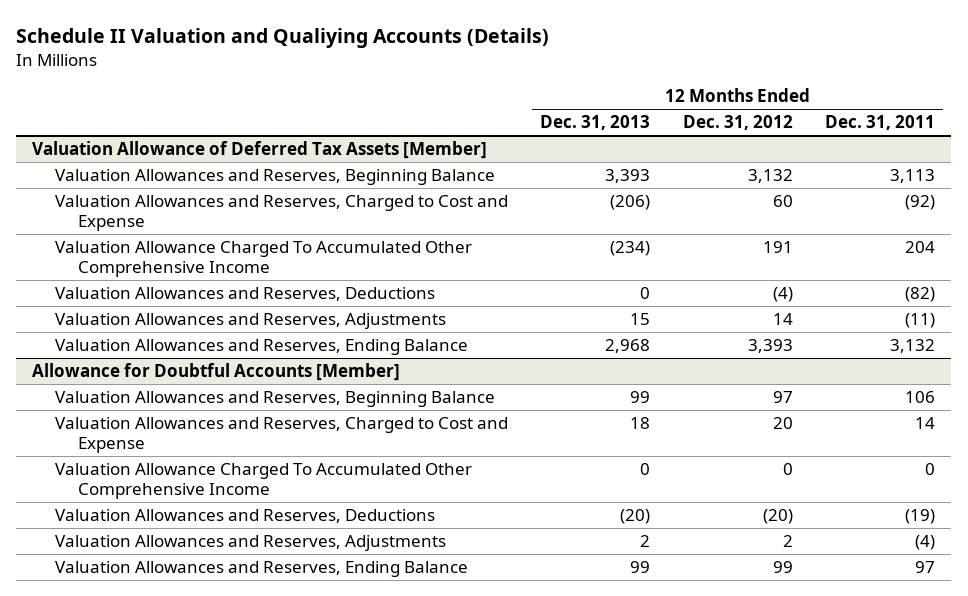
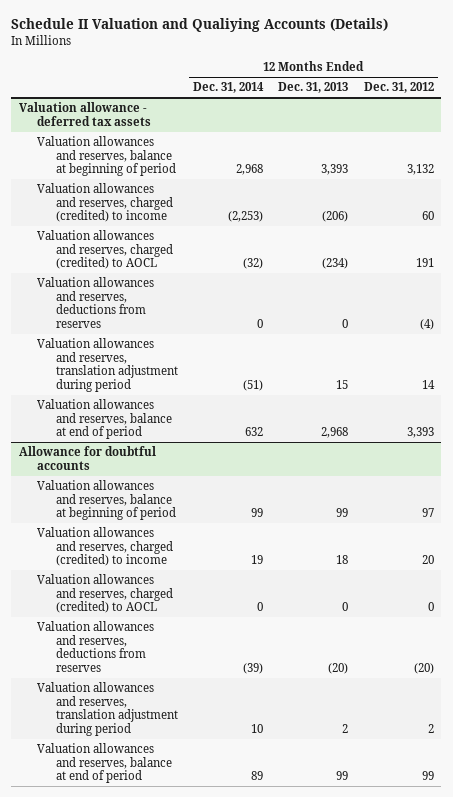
- | 12 Months Ended Dec. 31, 2013 | 12 Months Ended Dec. 31, 2012 | 12 Months Ended Dec. 31, 2011
+ | 12 Months Ended Dec. 31, 2014 | 12 Months Ended Dec. 31, 2013 | 12 Months Ended Dec. 31, 2012
- Valuation Allowance of Deferred Tax Assets [Member]
- Valuation Allowances and Reserves, Beginning Balance | 3,393 | 3,132 | 3,113
- Valuation Allowances and Reserves, Charged to Cost and Expense | (206) | 60 | (92)
- Valuation Allowance Charged To Accumulated Other Comprehensive Income | (234) | 191 | 204
- Valuation Allowances and Reserves, Deductions | 0 | (4) | (82)
- Valuation Allowances and Reserves, Adjustments | 15 | 14 | (11)
- Valuation Allowances and Reserves, Ending Balance | 2,968 | 3,393 | 3,132
- Allowance for Doubtful Accounts [Member]
- Valuation Allowances and Reserves, Beginning Balance | 99 | 97 | 106
- Valuation Allowances and Reserves, Charged to Cost and Expense | 18 | 20 | 14
- Valuation Allowance Charged To Accumulated Other Comprehensive Income | 0 | 0 | 0
- Valuation Allowances and Reserves, Deductions | (20) | (20) | (19)
- Valuation Allowances and Reserves, Adjustments | 2 | 2 | (4)
- Valuation Allowances and Reserves, Ending Balance | 99 | 99 | 97
+ Valuation allowance - deferred tax assets
+ Valuation allowances and reserves, balance at beginning of period | 2,968 | 3,393 | 3,132
+ Valuation allowances and reserves, charged (credited) to income | (2,253) | (206) | 60
+ Valuation allowances and reserves, charged (credited) to AOCL | (32) | (234) | 191
+ Valuation allowances and reserves, deductions from reserves | 0 | 0 | (4)
+ Valuation allowances and reserves, translation adjustment during period | (51) | 15 | 14
+ Valuation allowances and reserves, balance at end of period | 632 | 2,968 | 3,393
+ Allowance for doubtful accounts
+ Valuation allowances and reserves, balance at beginning of period | 99 | 99 | 97
+ Valuation allowances and reserves, charged (credited) to income | 19 | 18 | 20
+ Valuation allowances and reserves, charged (credited) to AOCL | 0 | 0 | 0
+ Valuation allowances and reserves, deductions from reserves | (39) | (20) | (20)
+ Valuation allowances and reserves, translation adjustment during period | 10 | 2 | 2
+ Valuation allowances and reserves, balance at end of period | 89 | 99 | 99

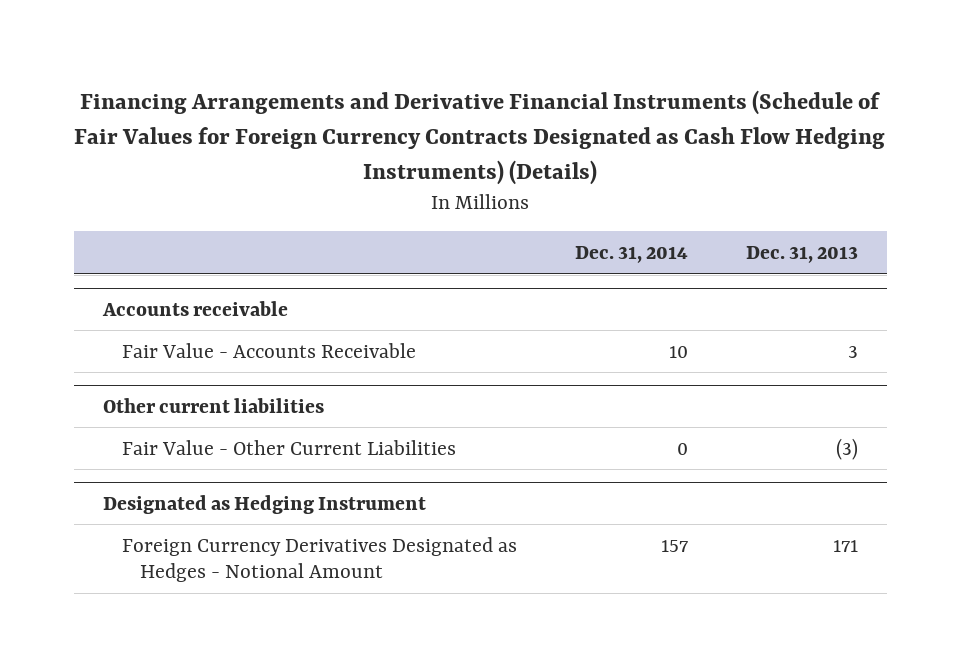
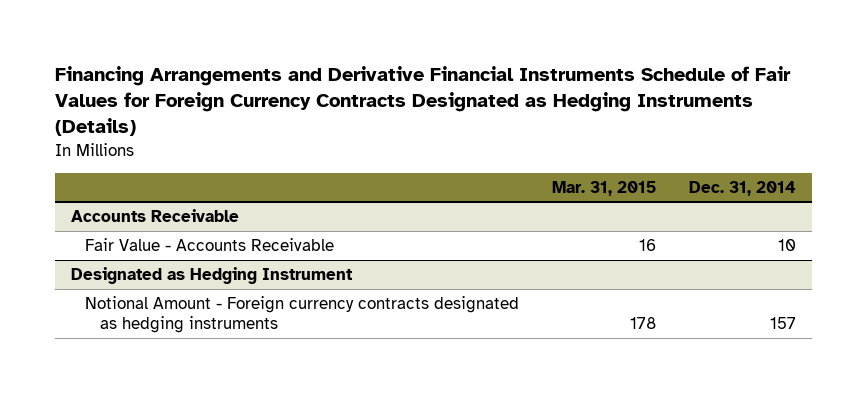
- Financing Arrangements and Derivative Financial Instruments (Schedule of Fair Values for Foreign Currency Contracts Designated as Cash Flow Hedging Instruments) (Details)
+ Financing Arrangements and Derivative Financial Instruments Schedule of Fair Values for Foreign Currency Contracts Designated as Hedging Instruments (Details)
- | Dec. 31, 2014 | Dec. 31, 2013
+ | Mar. 31, 2015 | Dec. 31, 2014
- Accounts receivable
+ Accounts Receivable
- Other current liabilities
- Fair Value - Other Current Liabilities | 0 | (3)
@ Designated as Hedging Instrument
- Foreign Currency Derivatives Designated as Hedges - Notional Amount | 157 | 171
+ Notional Amount - Foreign currency contracts designated as hedging instruments | 178 | 157

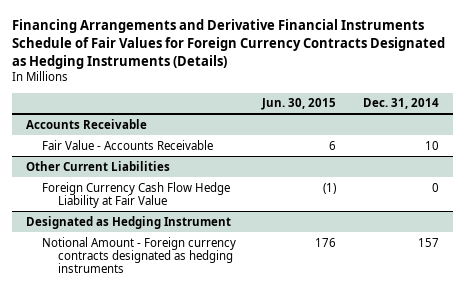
- | Mar. 31, 2015 | Dec. 31, 2014
+ | Jun. 30, 2015 | Dec. 31, 2014
+ Other Current Liabilities
+ Foreign Currency Cash Flow Hedge Liability at Fair Value | (1) | 0

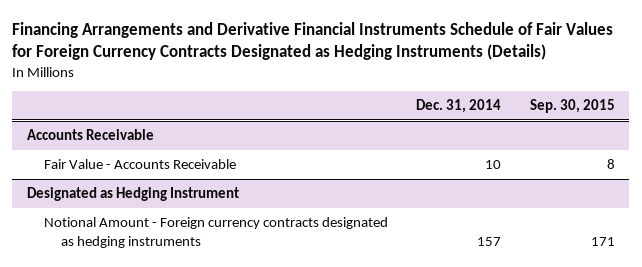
- | Jun. 30, 2015 | Dec. 31, 2014
+ | Dec. 31, 2014 | Sep. 30, 2015
- Other Current Liabilities
- Foreign Currency Cash Flow Hedge Liability at Fair Value | (1) | 0

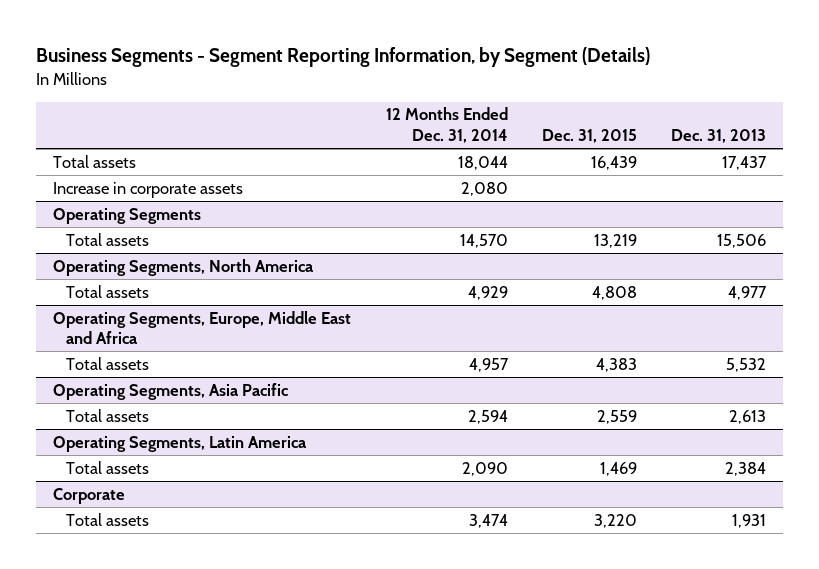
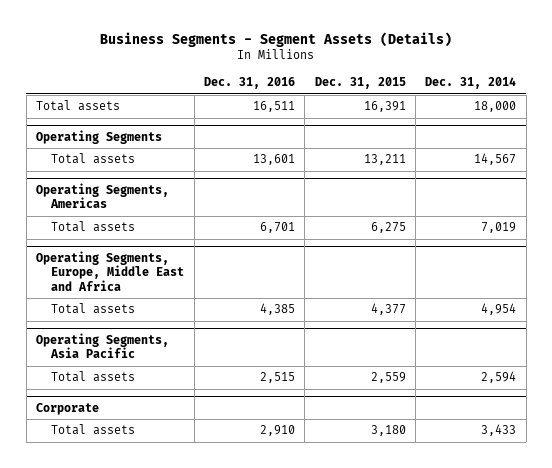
- Business Segments - Segment Reporting Information, by Segment (Details)
+ Business Segments - Segment Assets (Details)
- | 12 Months Ended Dec. 31, 2014 | Dec. 31, 2015 | Dec. 31, 2013
+ | Dec. 31, 2016 | Dec. 31, 2015 | Dec. 31, 2014
- Total assets | 18,044 | 16,439 | 17,437
- Increase in corporate assets | 2,080 | |
+ Total assets | 16,511 | 16,391 | 18,000
@ Operating Segments
- Total assets | 14,570 | 13,219 | 15,506
- Operating Segments, North America
- Total assets | 4,929 | 4,808 | 4,977
@ Operating Segments
+ Total assets | 13,601 | 13,211 | 14,567
+ Operating Segments, Americas
+ Total assets | 6,701 | 6,275 | 7,019
@ Operating Segments, Europe, Middle East and Africa
- Total assets | 4,957 | 4,383 | 5,532
+ Total assets | 4,385 | 4,377 | 4,954
- Operating Segments, Latin America
- Total assets | 2,090 | 1,469 | 2,384
@ Corporate
- Total assets | 3,474 | 3,220 | 1,931
+ Total assets | 2,910 | 3,180 | 3,433

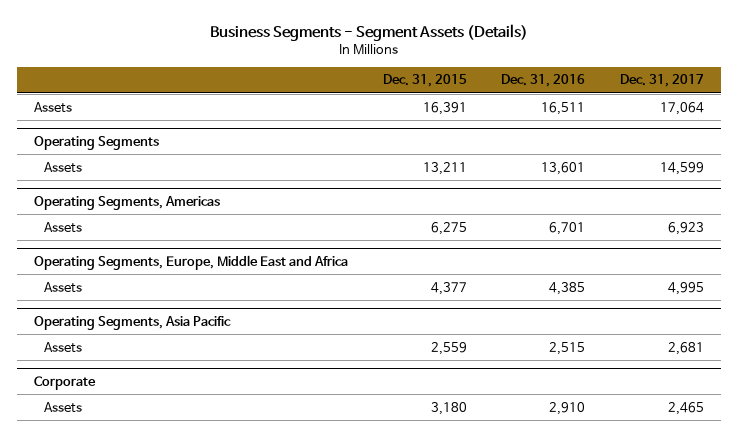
- | Dec. 31, 2016 | Dec. 31, 2015 | Dec. 31, 2014
+ | Dec. 31, 2015 | Dec. 31, 2016 | Dec. 31, 2017
- Total assets | 16,511 | 16,391 | 18,000
+ Assets | 16,391 | 16,511 | 17,064
@ Operating Segments
- Total assets | 13,601 | 13,211 | 14,567
+ Assets | 13,211 | 13,601 | 14,599
@ Operating Segments, Americas
- Total assets | 6,701 | 6,275 | 7,019
+ Assets | 6,275 | 6,701 | 6,923
@ Operating Segments, Europe, Middle East and Africa
- Total assets | 4,385 | 4,377 | 4,954
+ Assets | 4,377 | 4,385 | 4,995
@ Operating Segments, Asia Pacific
- Total assets | 2,515 | 2,559 | 2,594
+ Assets | 2,559 | 2,515 | 2,681
@ Corporate
- Total assets | 2,910 | 3,180 | 3,433
+ Assets | 3,180 | 2,910 | 2,465

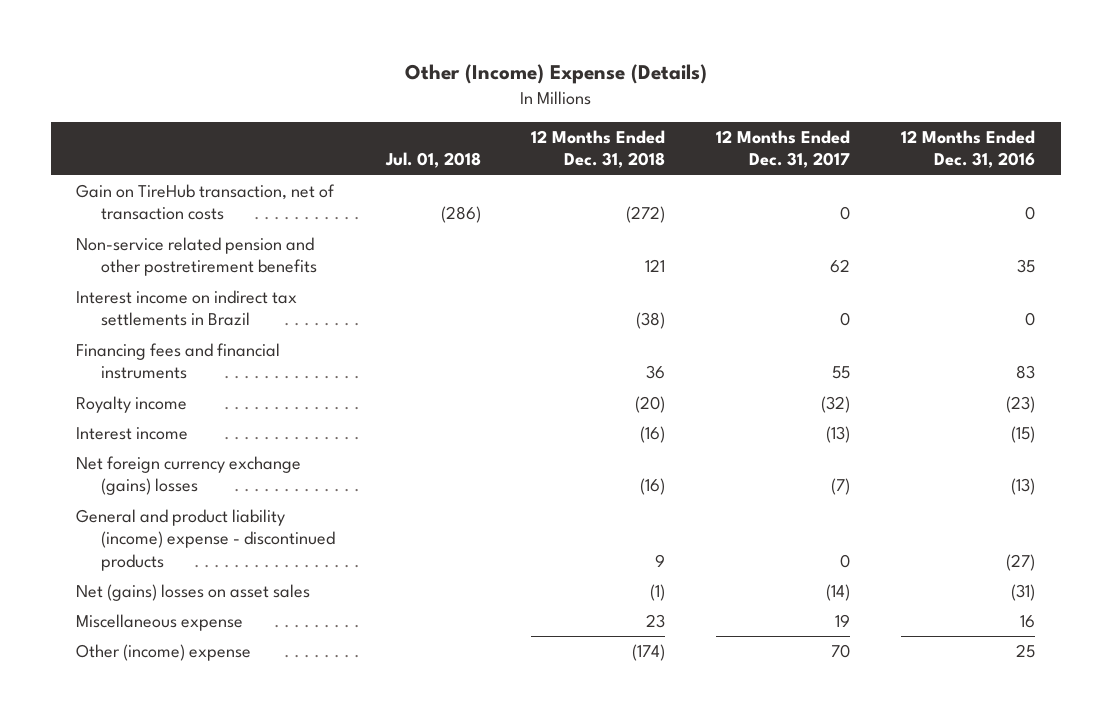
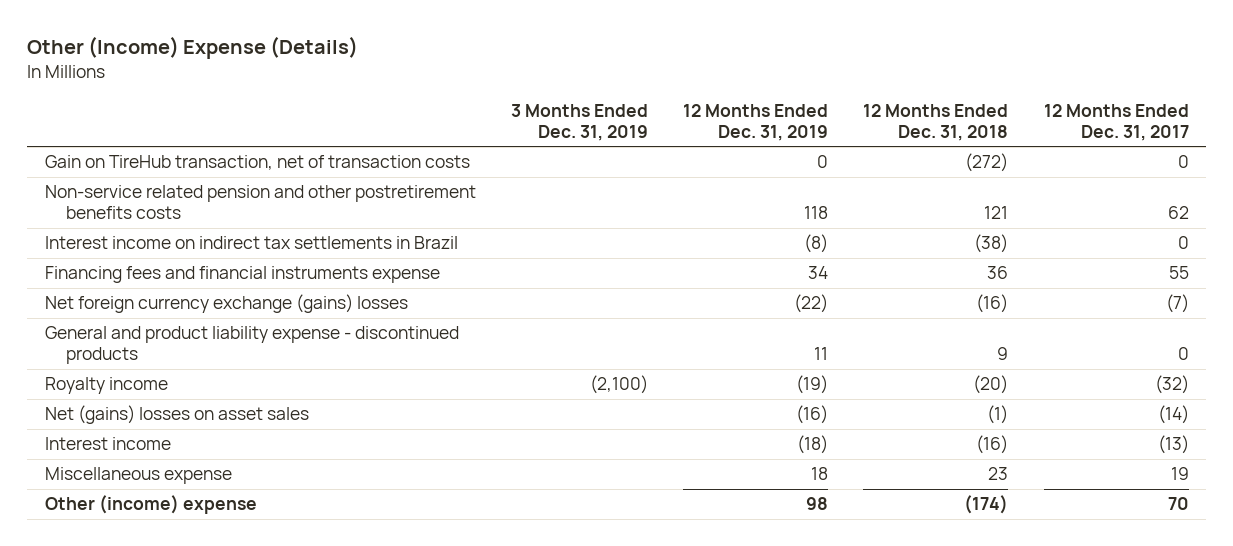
- | Jul. 01, 2018 | 12 Months Ended Dec. 31, 2018 | 12 Months Ended Dec. 31, 2017 | 12 Months Ended Dec. 31, 2016
+ | 3 Months Ended Dec. 31, 2019 | 12 Months Ended Dec. 31, 2019 | 12 Months Ended Dec. 31, 2018 | 12 Months Ended Dec. 31, 2017
- Non-service related pension and other postretirement benefits | | 121 | 62 | 35
+ Non-service related pension and other postretirement benefits costs | | 118 | 121 | 62
- Financing fees and financial instruments | | 36 | 55 | 83
+ Financing fees and financial instruments expense | | 34 | 36 | 55
- General and product liability (income) expense - discontinued products | | 9 | 0 | (27)
+ General and product liability expense - discontinued products | | 11 | 9 | 0
moved down: Royalty income | (2,100) | (19) | (20) | (32)
moved down: Interest income | | (18) | (16) | (13)

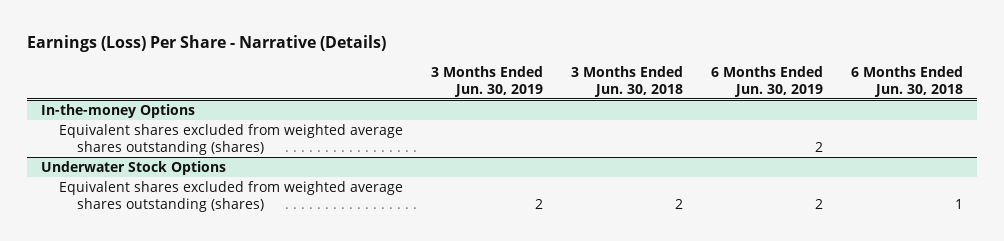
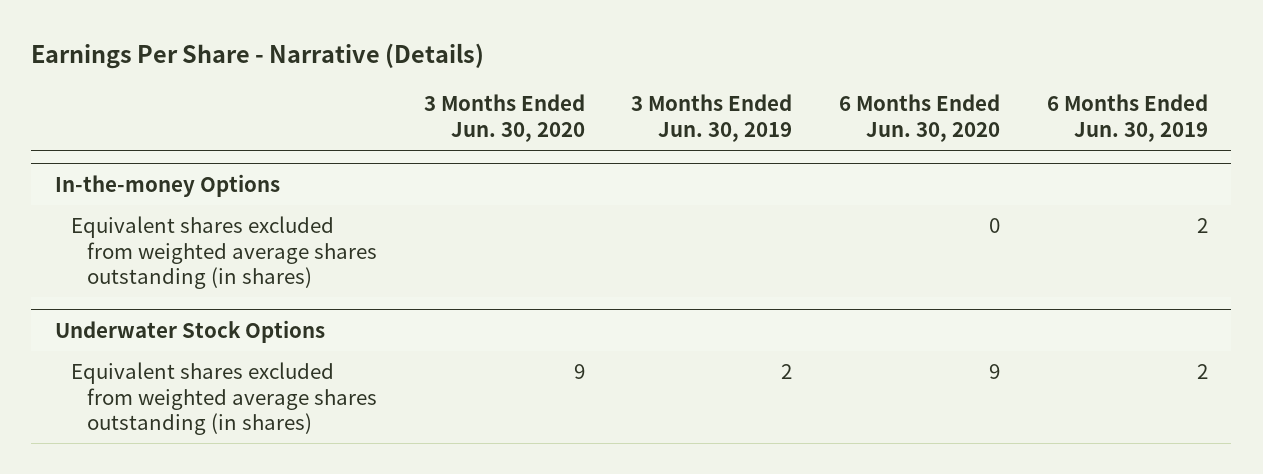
- Earnings (Loss) Per Share - Narrative (Details)
+ Earnings Per Share - Narrative (Details)
- | 3 Months Ended Jun. 30, 2019 | 3 Months Ended Jun. 30, 2018 | 6 Months Ended Jun. 30, 2019 | 6 Months Ended Jun. 30, 2018
+ | 3 Months Ended Jun. 30, 2020 | 3 Months Ended Jun. 30, 2019 | 6 Months Ended Jun. 30, 2020 | 6 Months Ended Jun. 30, 2019
@ In-the-money Options
- Equivalent shares excluded from weighted average shares outstanding (shares) | | | 2 |
+ Equivalent shares excluded from weighted average shares outstanding (in shares) | | | 0 | 2
@ Underwater Stock Options
- Equivalent shares excluded from weighted average shares outstanding (shares) | 2 | 2 | 2 | 1
+ Equivalent shares excluded from weighted average shares outstanding (in shares) | 9 | 2 | 9 | 2

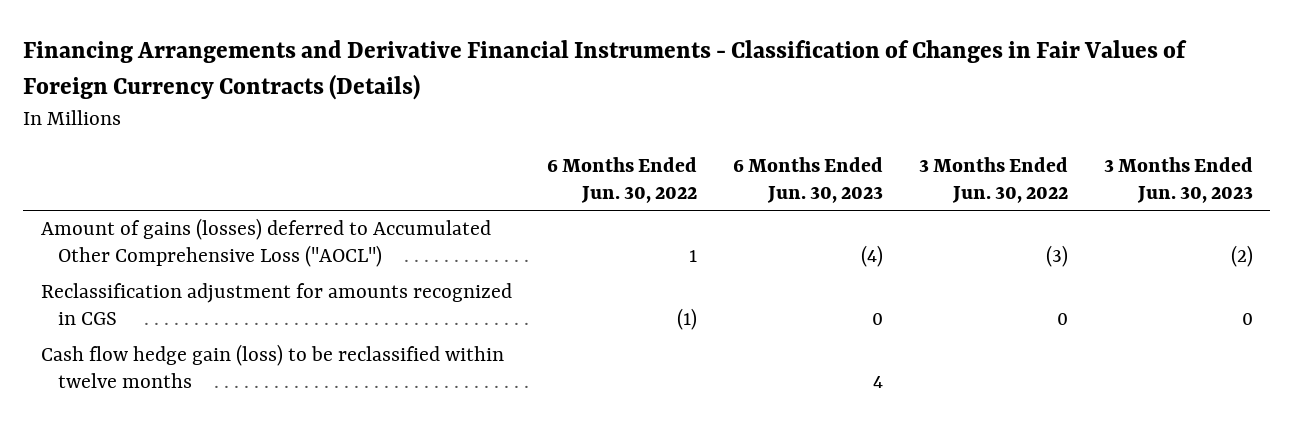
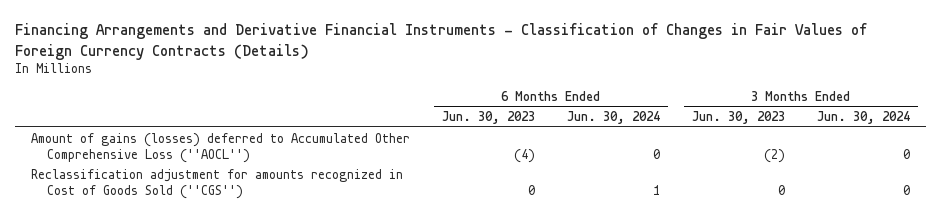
- | 6 Months Ended Jun. 30, 2022 | 6 Months Ended Jun. 30, 2023 | 3 Months Ended Jun. 30, 2022 | 3 Months Ended Jun. 30, 2023
+ | 6 Months Ended Jun. 30, 2023 | 6 Months Ended Jun. 30, 2024 | 3 Months Ended Jun. 30, 2023 | 3 Months Ended Jun. 30, 2024
- Reclassification adjustment for amounts recognized in CGS | (1) | 0 | 0 | 0
- Cash flow hedge gain (loss) to be reclassified within twelve months | | 4 | |
+ Reclassification adjustment for amounts recognized in Cost of Goods Sold (''CGS'') | 0 | 1 | 0 | 0

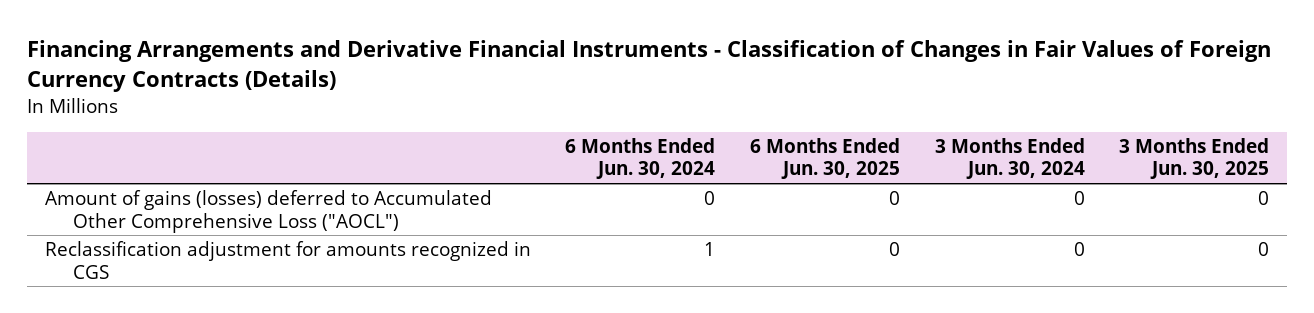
- | 6 Months Ended Jun. 30, 2023 | 6 Months Ended Jun. 30, 2024 | 3 Months Ended Jun. 30, 2023 | 3 Months Ended Jun. 30, 2024
+ | 6 Months Ended Jun. 30, 2024 | 6 Months Ended Jun. 30, 2025 | 3 Months Ended Jun. 30, 2024 | 3 Months Ended Jun. 30, 2025
- Amount of gains (losses) deferred to Accumulated Other Comprehensive Loss (''AOCL'') | (4) | 0 | (2) | 0
- Reclassification adjustment for amounts recognized in Cost of Goods Sold (''CGS'') | 0 | 1 | 0 | 0
+ Amount of gains (losses) deferred to Accumulated Other Comprehensive Loss ("AOCL") | 0 | 0 | 0 | 0
+ Reclassification adjustment for amounts recognized in CGS | 1 | 0 | 0 | 0

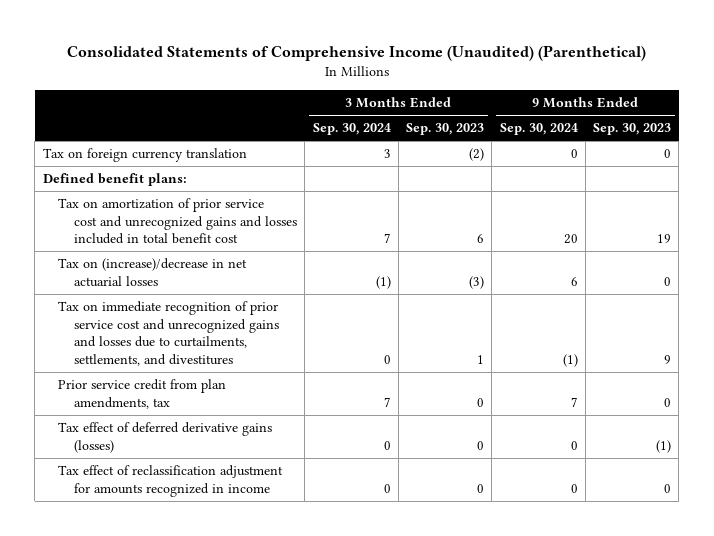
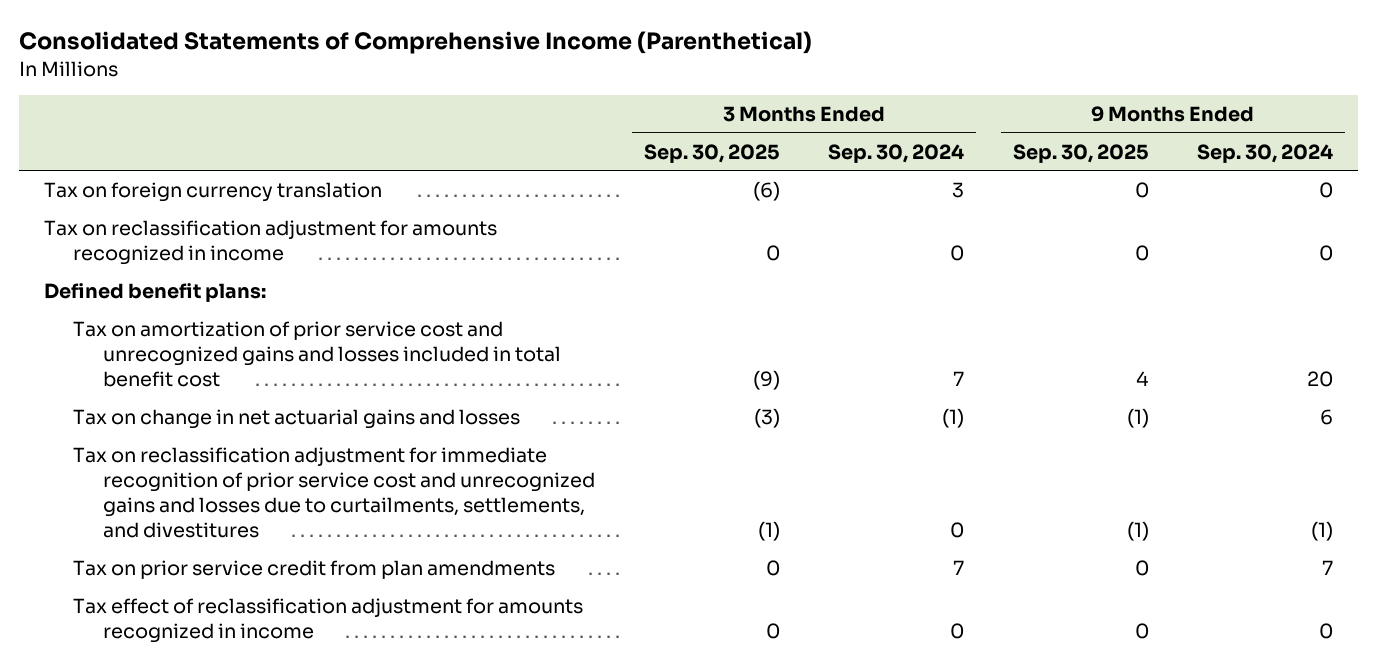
- Consolidated Statements of Comprehensive Income (Unaudited) (Parenthetical)
+ Consolidated Statements of Comprehensive Income (Parenthetical)
- | 3 Months Ended Sep. 30, 2024 | 3 Months Ended Sep. 30, 2023 | 9 Months Ended Sep. 30, 2024 | 9 Months Ended Sep. 30, 2023
+ | 3 Months Ended Sep. 30, 2025 | 3 Months Ended Sep. 30, 2024 | 9 Months Ended Sep. 30, 2025 | 9 Months Ended Sep. 30, 2024
+ Tax on reclassification adjustment for amounts recognized in income | 0 | 0 | 0 | 0
- Tax on (increase)/decrease in net actuarial losses | (1) | (3) | 6 | 0
- Tax on immediate recognition of prior service cost and unrecognized gains and losses due to curtailments, settlements, and divestitures | 0 | 1 | (1) | 9
- Prior service credit from plan amendments, tax | 7 | 0 | 7 | 0
- Tax effect of deferred derivative gains (losses) | 0 | 0 | 0 | (1)
+ Tax on change in net actuarial gains and losses | (3) | (1) | (1) | 6
+ Tax on reclassification adjustment for immediate recognition of prior service cost and unrecognized gains and losses due to curtailments, settlements, and divestitures | (1) | 0 | (1) | (1)
+ Tax on prior service credit from plan amendments | 0 | 7 | 0 | 7

